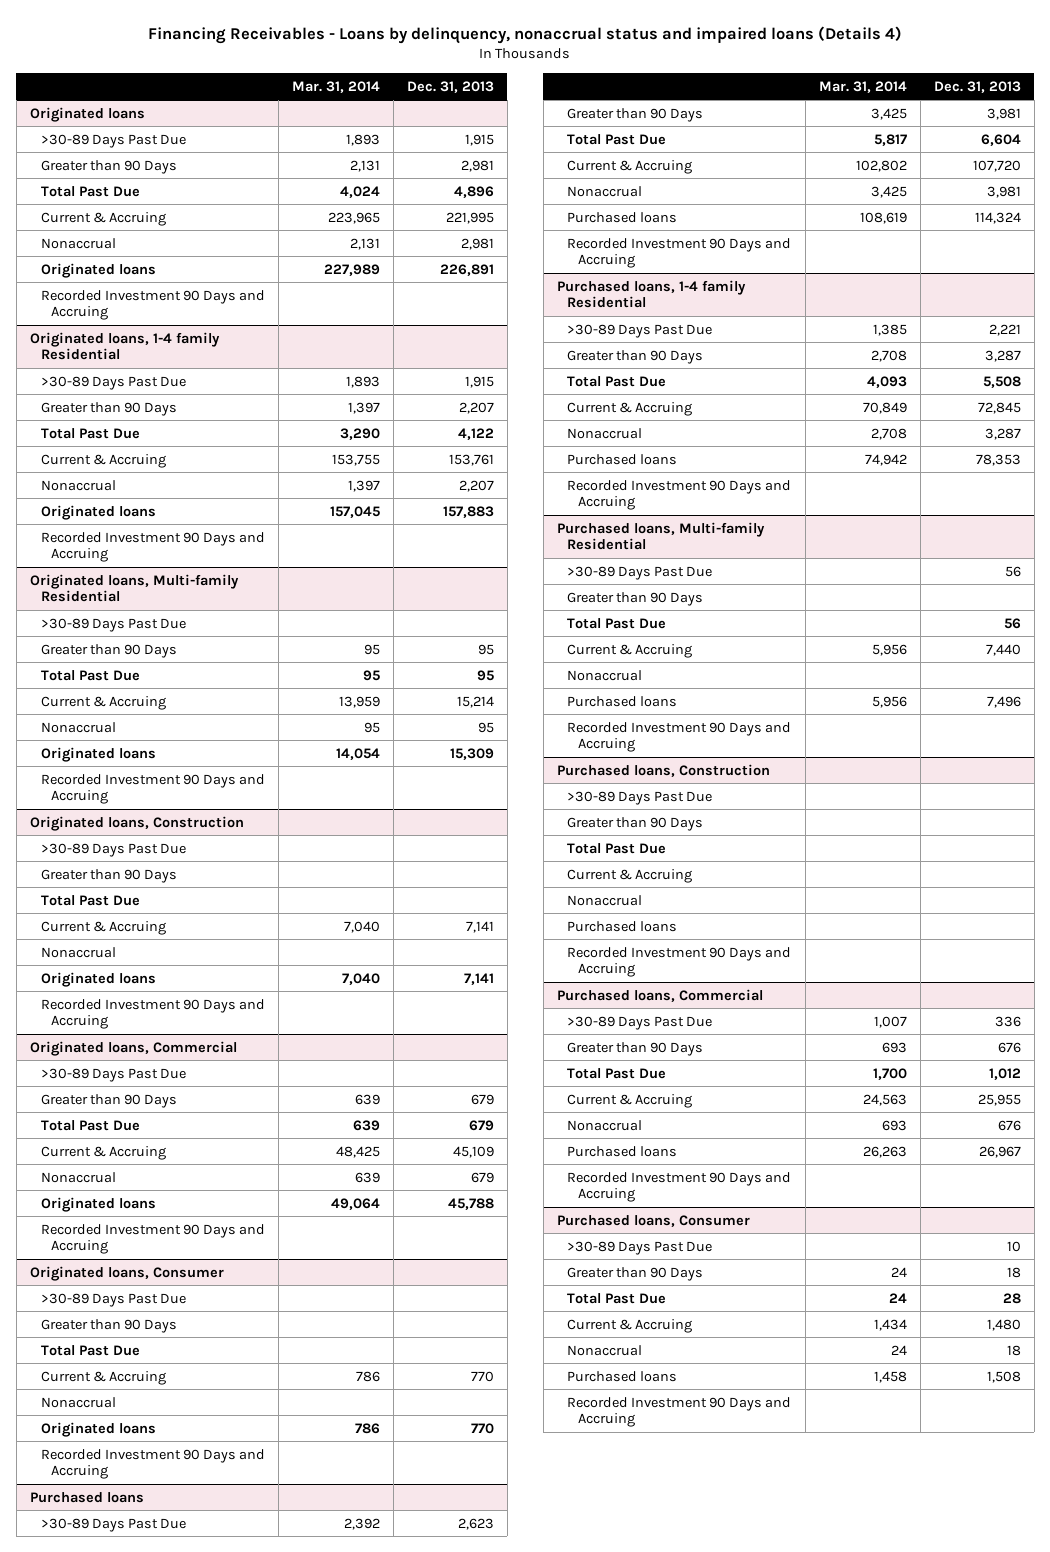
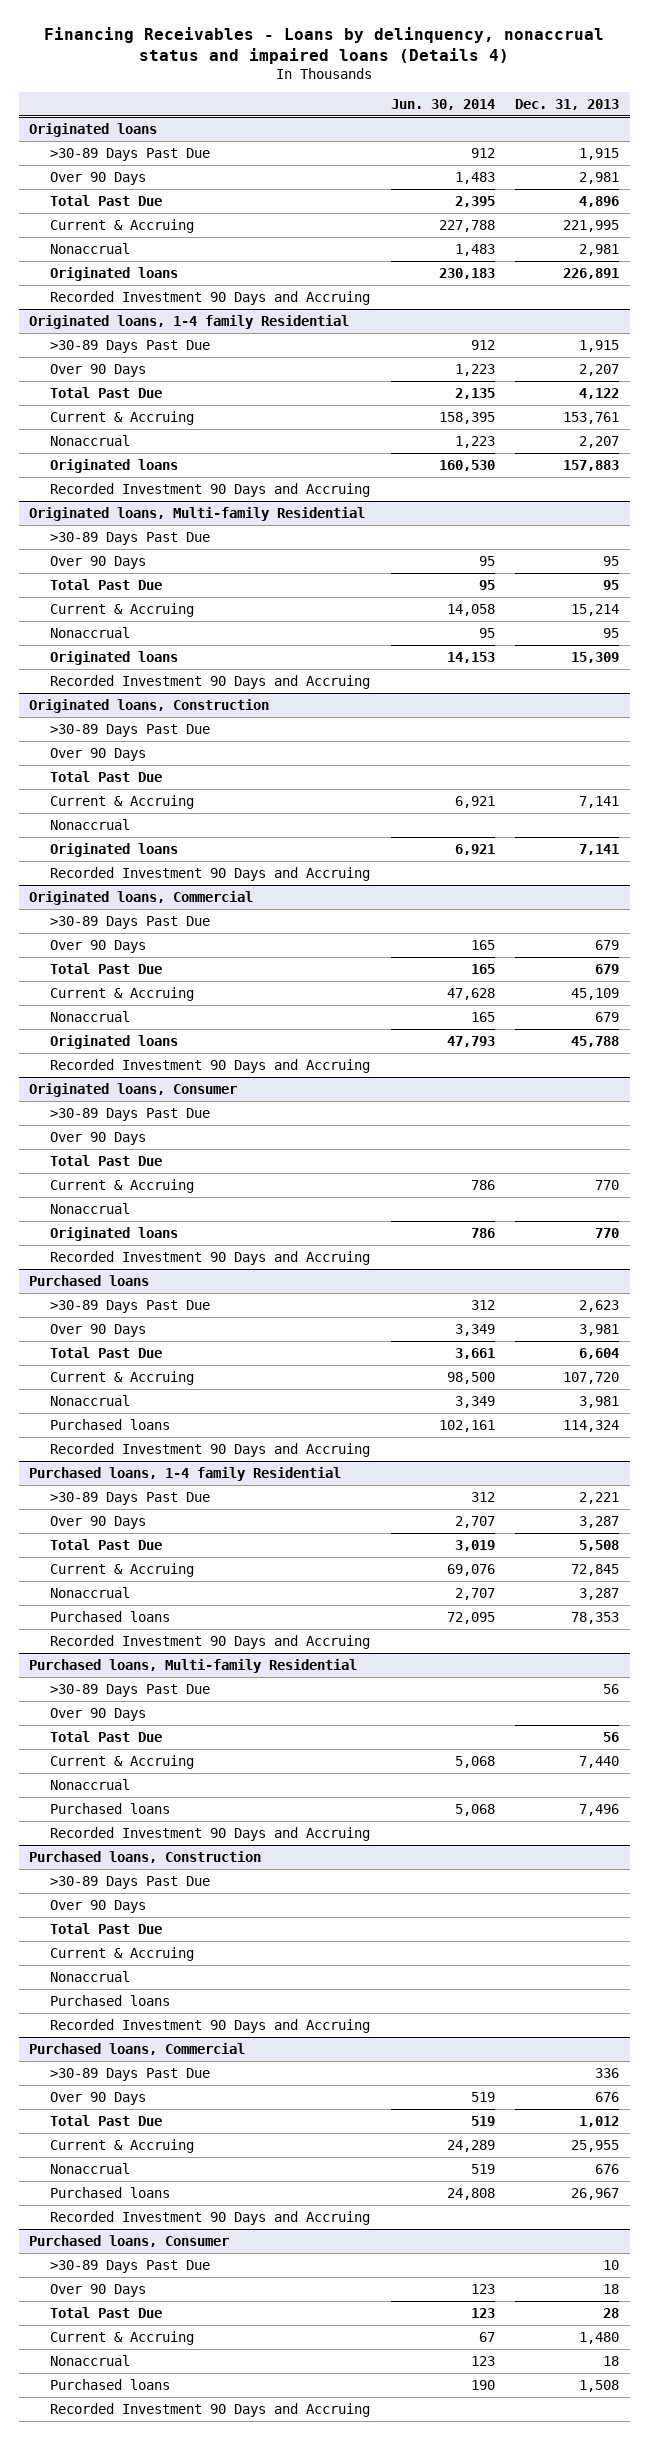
- | Mar. 31, 2014 | Dec. 31, 2013
+ | Jun. 30, 2014 | Dec. 31, 2013
@ Originated loans
- Greater than 90 Days | 2,131 | 2,981
+ Over 90 Days | 1,483 | 2,981
@ Originated loans, 1-4 family Residential
- Greater than 90 Days | 1,397 | 2,207
+ Over 90 Days | 1,223 | 2,207
@ Originated loans, Multi-family Residential
- Greater than 90 Days | 95 | 95
+ Over 90 Days | 95 | 95
@ Originated loans, Construction
- Greater than 90 Days
+ Over 90 Days
@ Originated loans, Commercial
- Greater than 90 Days | 639 | 679
+ Over 90 Days | 165 | 679
@ Originated loans, Consumer
- Greater than 90 Days
+ Over 90 Days
@ Purchased loans
- Greater than 90 Days | 3,425 | 3,981
+ Over 90 Days | 3,349 | 3,981
@ Purchased loans, 1-4 family Residential
- Greater than 90 Days | 2,708 | 3,287
+ Over 90 Days | 2,707 | 3,287
@ Purchased loans, Multi-family Residential
- Greater than 90 Days
+ Over 90 Days
@ Purchased loans, Construction
- Greater than 90 Days
+ Over 90 Days
@ Purchased loans, Commercial
- Greater than 90 Days | 693 | 676
+ Over 90 Days | 519 | 676
@ Purchased loans, Consumer
- Greater than 90 Days | 24 | 18
+ Over 90 Days | 123 | 18

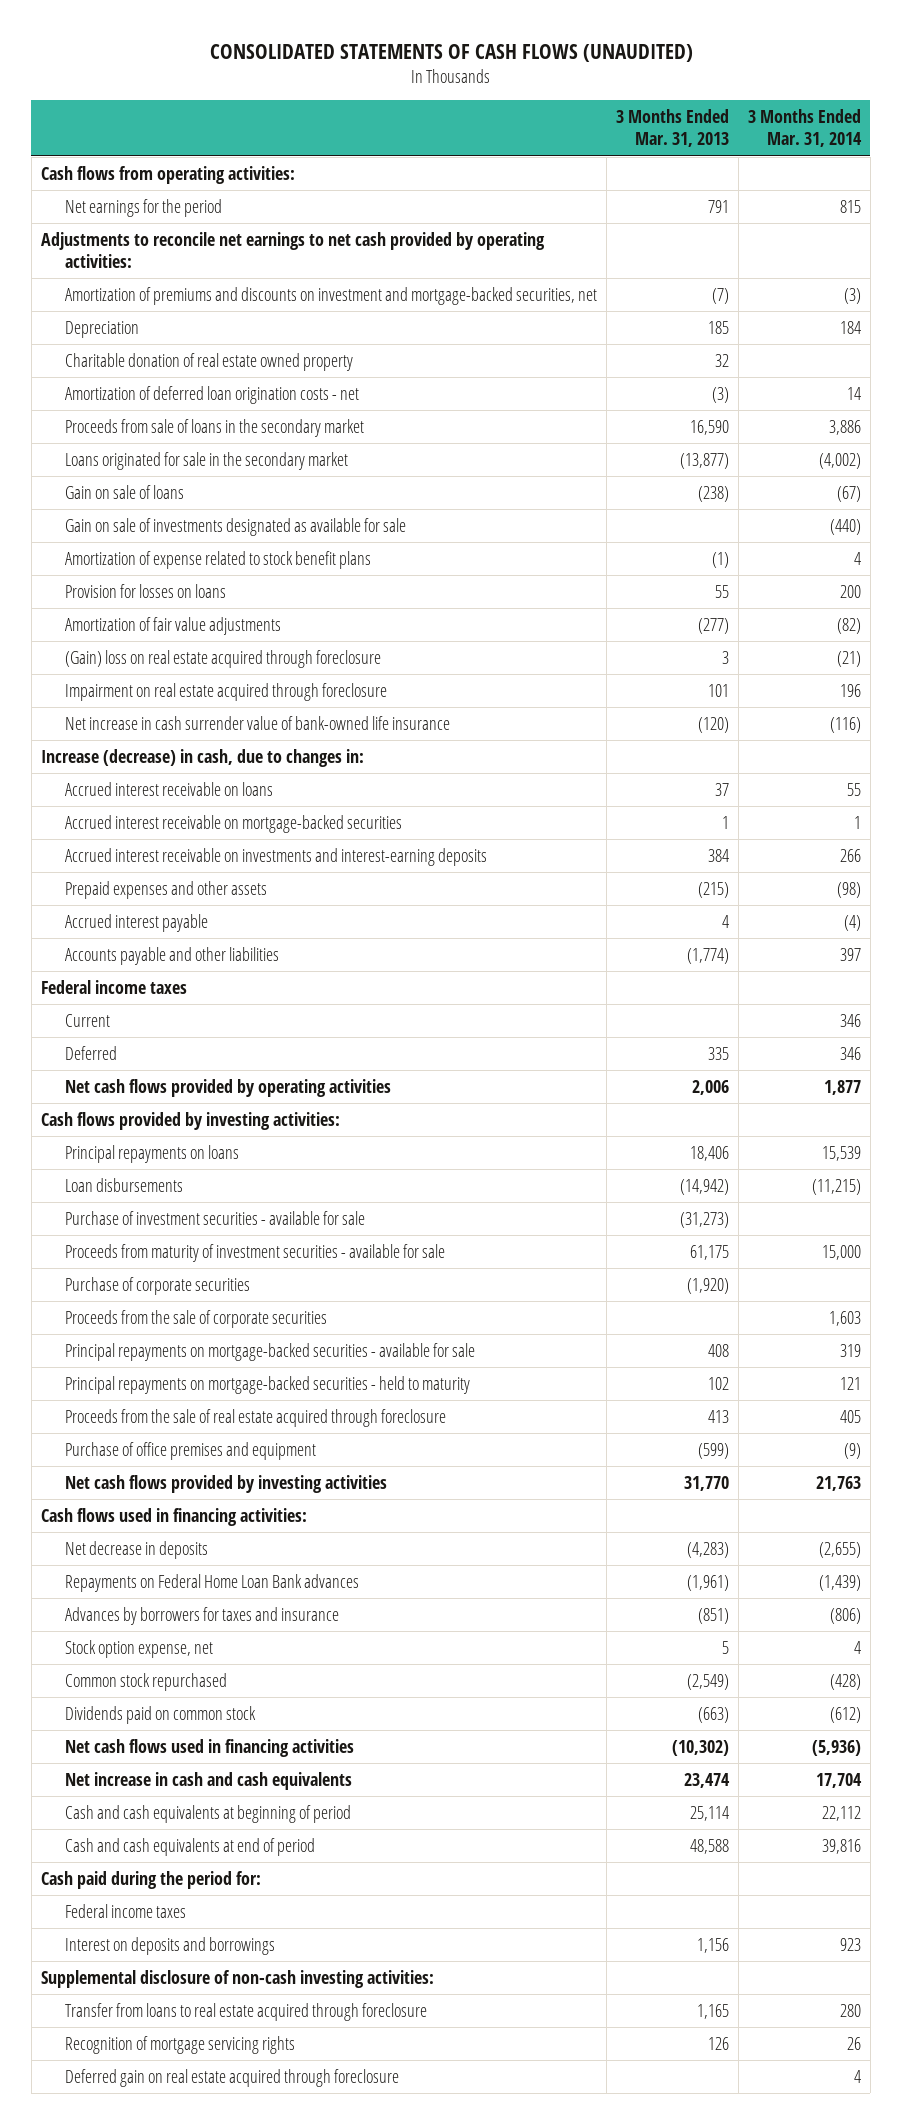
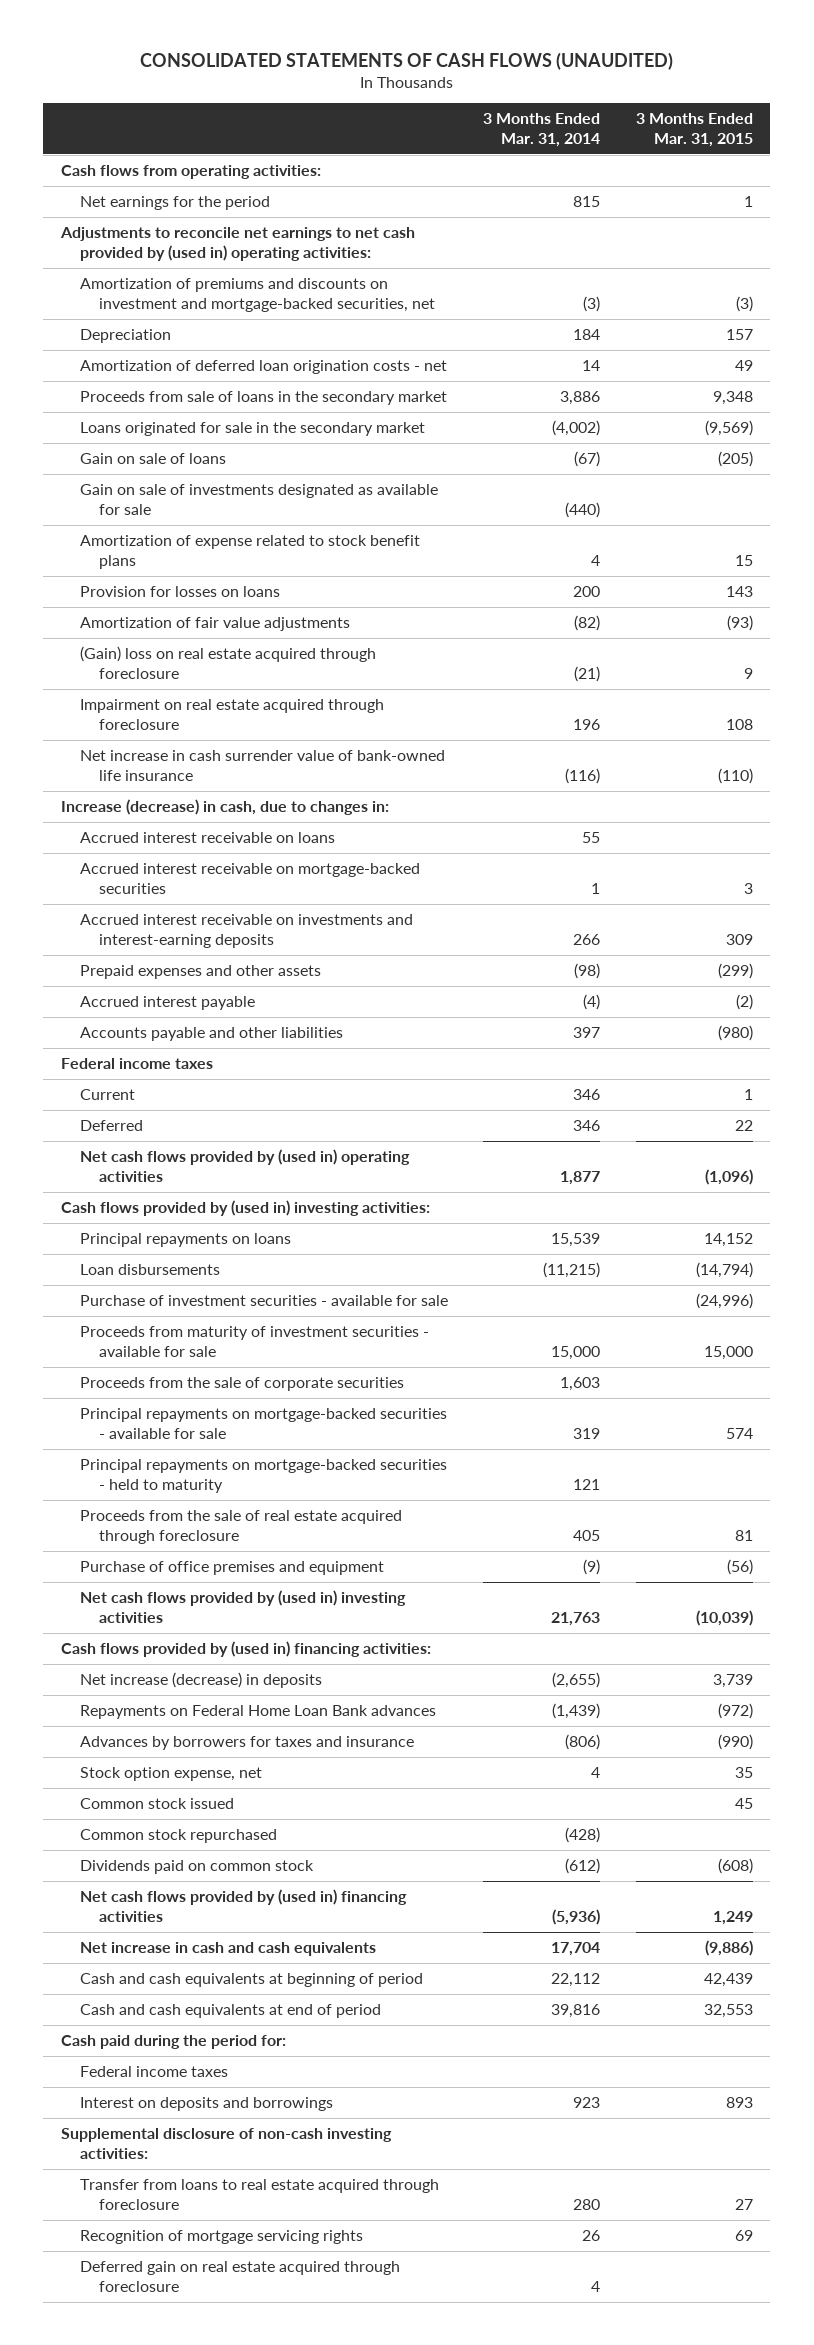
- | 3 Months Ended Mar. 31, 2013 | 3 Months Ended Mar. 31, 2014
+ | 3 Months Ended Mar. 31, 2014 | 3 Months Ended Mar. 31, 2015
- Adjustments to reconcile net earnings to net cash provided by operating activities:
+ Adjustments to reconcile net earnings to net cash provided by (used in) operating activities:
- Charitable donation of real estate owned property | 32 |
- Net cash flows provided by operating activities | 2,006 | 1,877
- Cash flows provided by investing activities:
+ Net cash flows provided by (used in) operating activities | 1,877 | (1,096)
+ Cash flows provided by (used in) investing activities:
- Purchase of corporate securities | (1,920) |
- Net cash flows provided by investing activities | 31,770 | 21,763
- Cash flows used in financing activities:
- Net decrease in deposits | (4,283) | (2,655)
+ Net cash flows provided by (used in) investing activities | 21,763 | (10,039)
+ Cash flows provided by (used in) financing activities:
+ Net increase (decrease) in deposits | (2,655) | 3,739
+ Common stock issued | | 45
- Net cash flows used in financing activities | (10,302) | (5,936)
+ Net cash flows provided by (used in) financing activities | (5,936) | 1,249

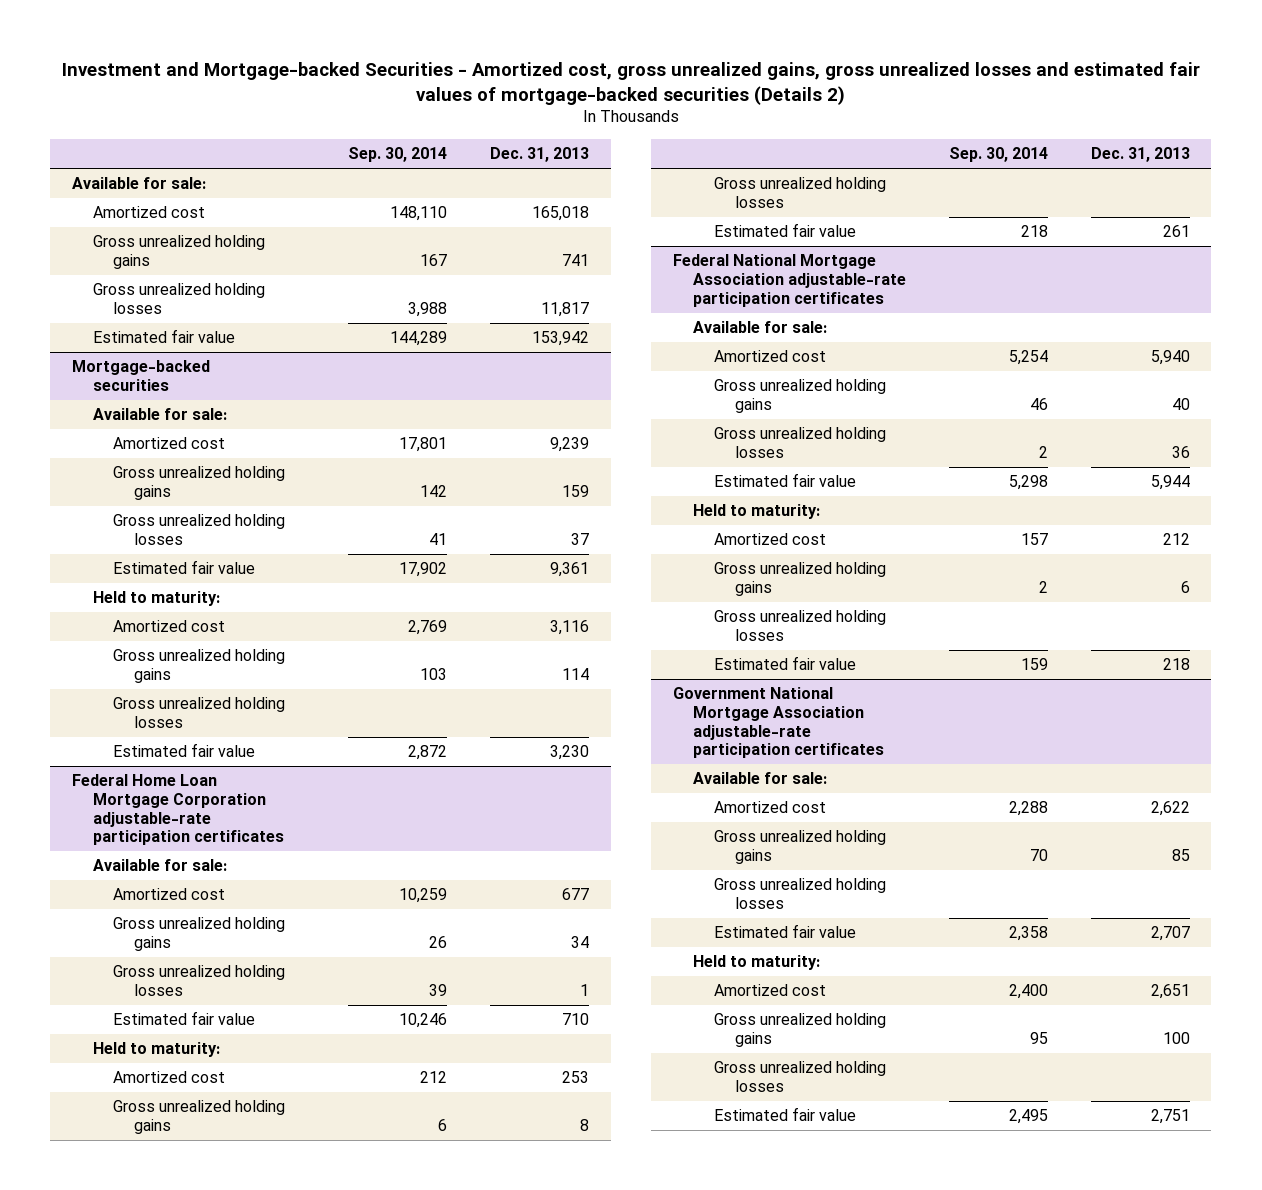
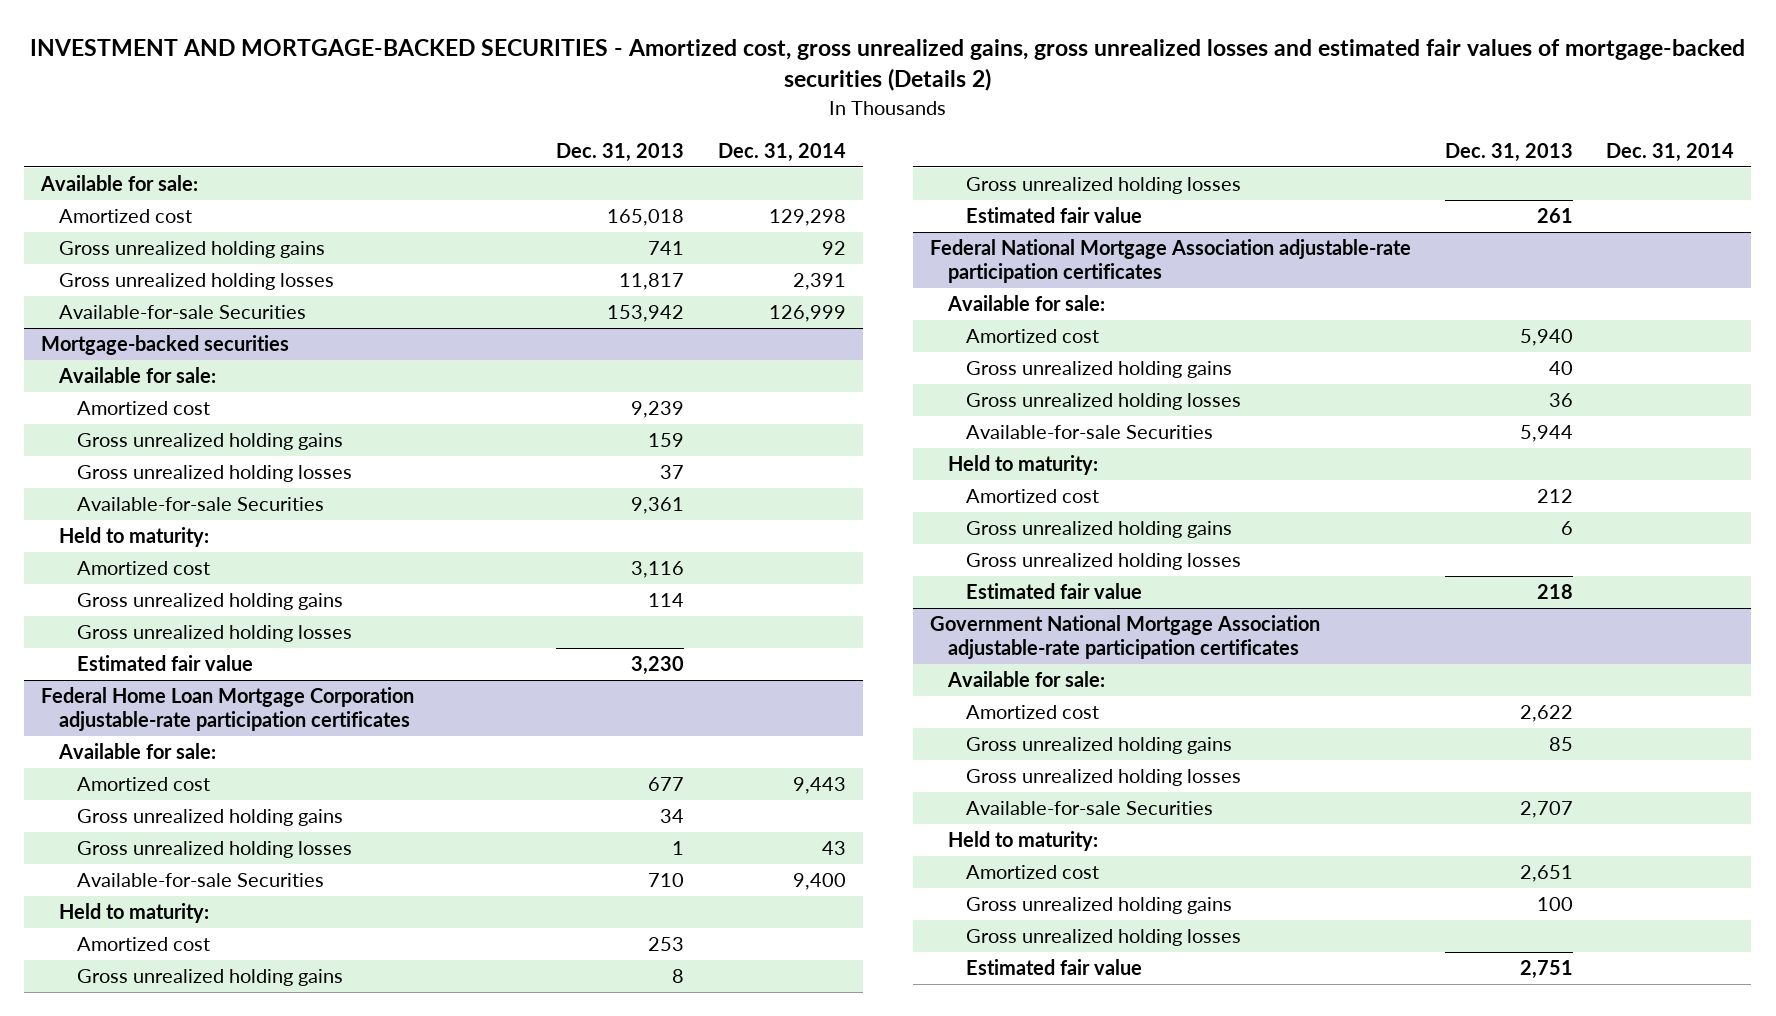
- Investment and Mortgage-backed Securities - Amortized cost, gross unrealized gains, gross unrealized losses and estimated fair values of mortgage-backed securities (Details 2)
+ INVESTMENT AND MORTGAGE-BACKED SECURITIES - Amortized cost, gross unrealized gains, gross unrealized losses and estimated fair values of mortgage-backed securities (Details 2)
- | Sep. 30, 2014 | Dec. 31, 2013
+ | Dec. 31, 2013 | Dec. 31, 2014
- Estimated fair value | 144,289 | 153,942
+ Available-for-sale Securities | 153,942 | 126,999
@ Mortgage-backed securities
- Estimated fair value | 17,902 | 9,361
+ Available-for-sale Securities | 9,361 |
@ Federal Home Loan Mortgage Corporation adjustable-rate participation certificates
- Estimated fair value | 10,246 | 710
+ Available-for-sale Securities | 710 | 9,400
@ Federal National Mortgage Association adjustable-rate participation certificates
- Estimated fair value | 5,298 | 5,944
+ Available-for-sale Securities | 5,944 |
@ Government National Mortgage Association adjustable-rate participation certificates
- Estimated fair value | 2,358 | 2,707
+ Available-for-sale Securities | 2,707 |

